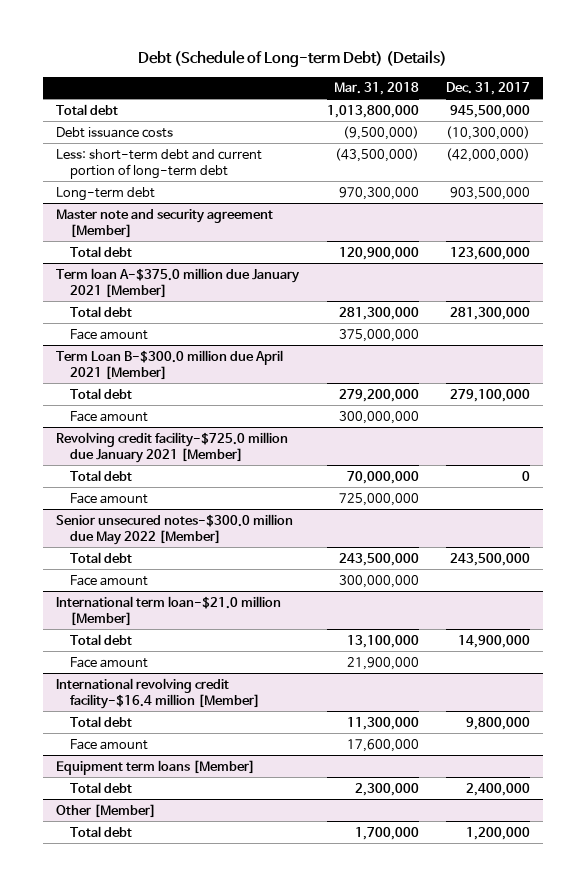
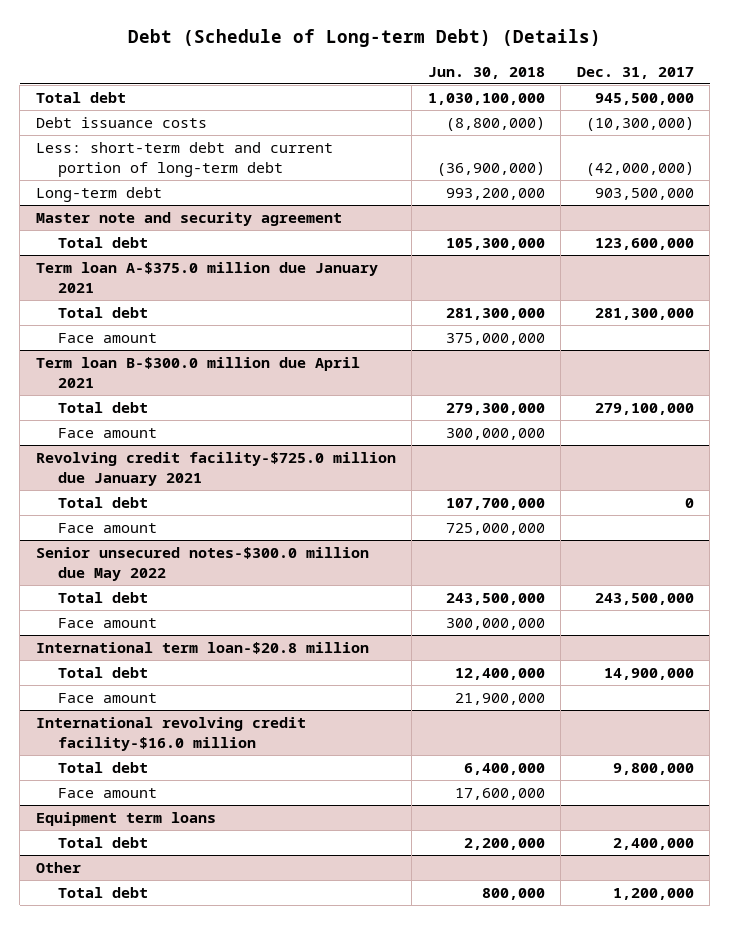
- | Mar. 31, 2018 | Dec. 31, 2017
+ | Jun. 30, 2018 | Dec. 31, 2017
- Master note and security agreement [Member]
+ Master note and security agreement
- Term loan A-$375.0 million due January 2021 [Member]
+ Term loan A-$375.0 million due January 2021
- Term Loan B-$300.0 million due April 2021 [Member]
+ Term loan B-$300.0 million due April 2021
- Revolving credit facility-$725.0 million due January 2021 [Member]
+ Revolving credit facility-$725.0 million due January 2021
- Senior unsecured notes-$300.0 million due May 2022 [Member]
+ Senior unsecured notes-$300.0 million due May 2022
- International term loan-$21.0 million [Member]
+ International term loan-$20.8 million
- International revolving credit facility-$16.4 million [Member]
+ International revolving credit facility-$16.0 million
- Equipment term loans [Member]
+ Equipment term loans
- Other [Member]
+ Other

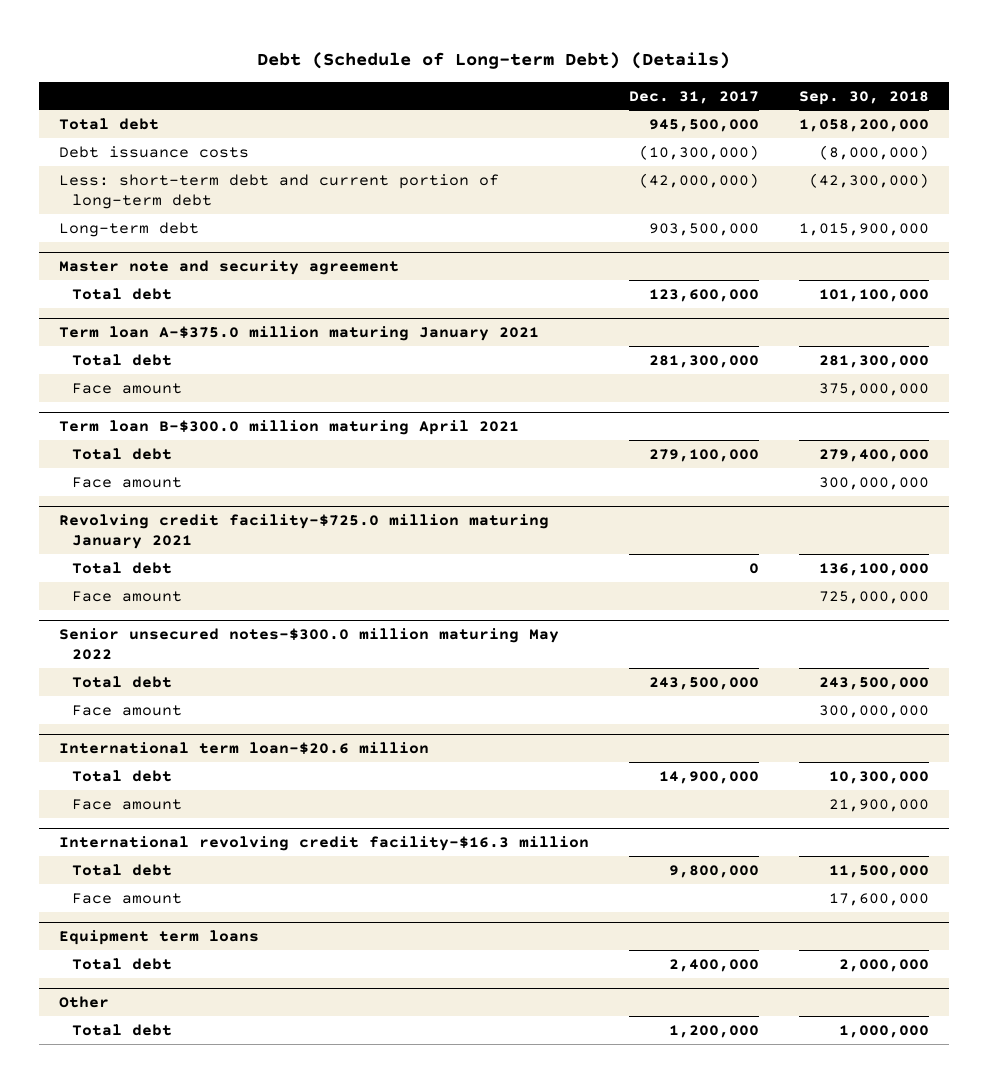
- | Jun. 30, 2018 | Dec. 31, 2017
+ | Dec. 31, 2017 | Sep. 30, 2018
- Term loan A-$375.0 million due January 2021
+ Term loan A-$375.0 million maturing January 2021
- Term loan B-$300.0 million due April 2021
+ Term loan B-$300.0 million maturing April 2021
- Revolving credit facility-$725.0 million due January 2021
+ Revolving credit facility-$725.0 million maturing January 2021
- Senior unsecured notes-$300.0 million due May 2022
+ Senior unsecured notes-$300.0 million maturing May 2022
- International term loan-$20.8 million
+ International term loan-$20.6 million
- International revolving credit facility-$16.0 million
+ International revolving credit facility-$16.3 million

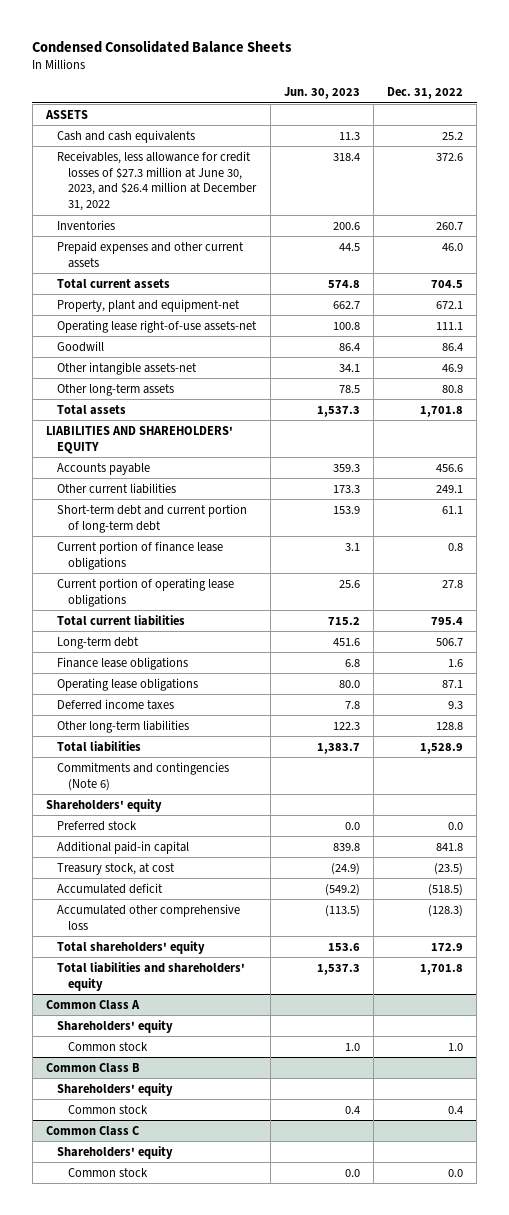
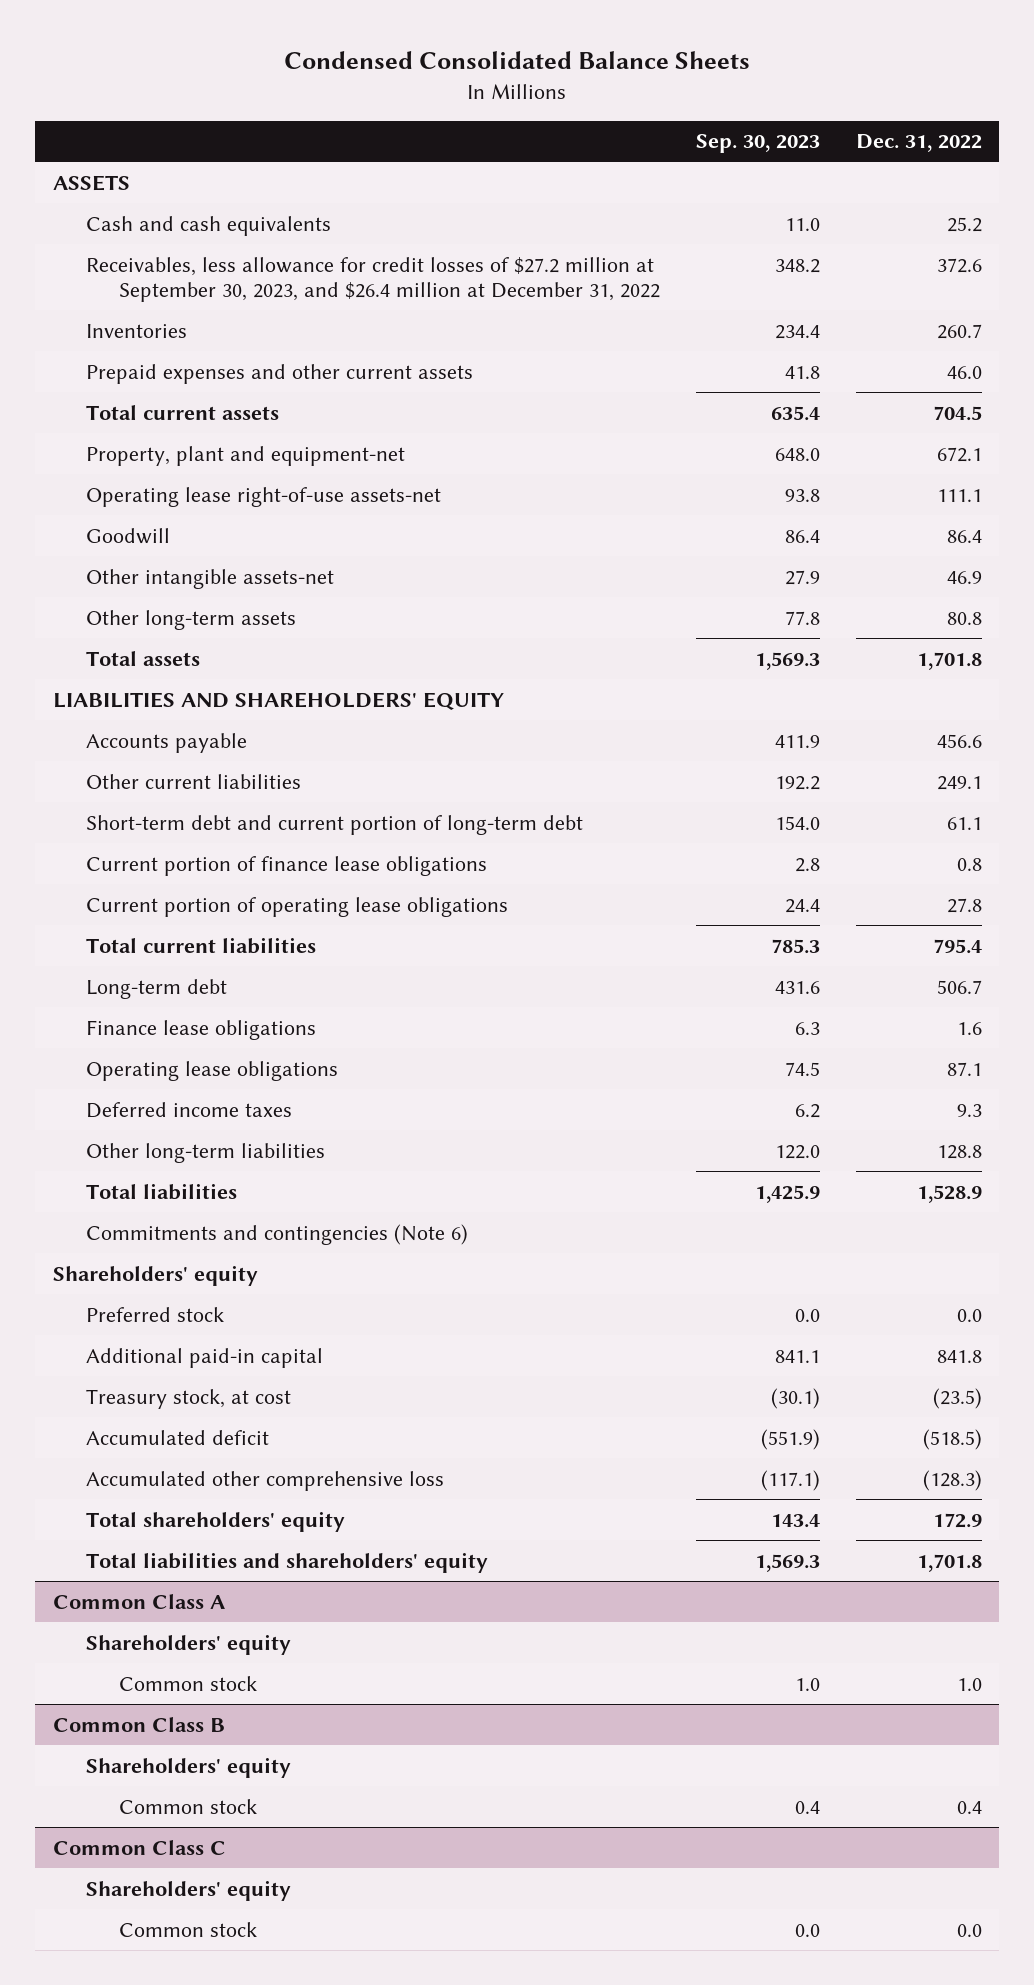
- | Jun. 30, 2023 | Dec. 31, 2022
+ | Sep. 30, 2023 | Dec. 31, 2022
- Receivables, less allowance for credit losses of $27.3 million at June 30, 2023, and $26.4 million at December 31, 2022 | 318.4 | 372.6
+ Receivables, less allowance for credit losses of $27.2 million at September 30, 2023, and $26.4 million at December 31, 2022 | 348.2 | 372.6

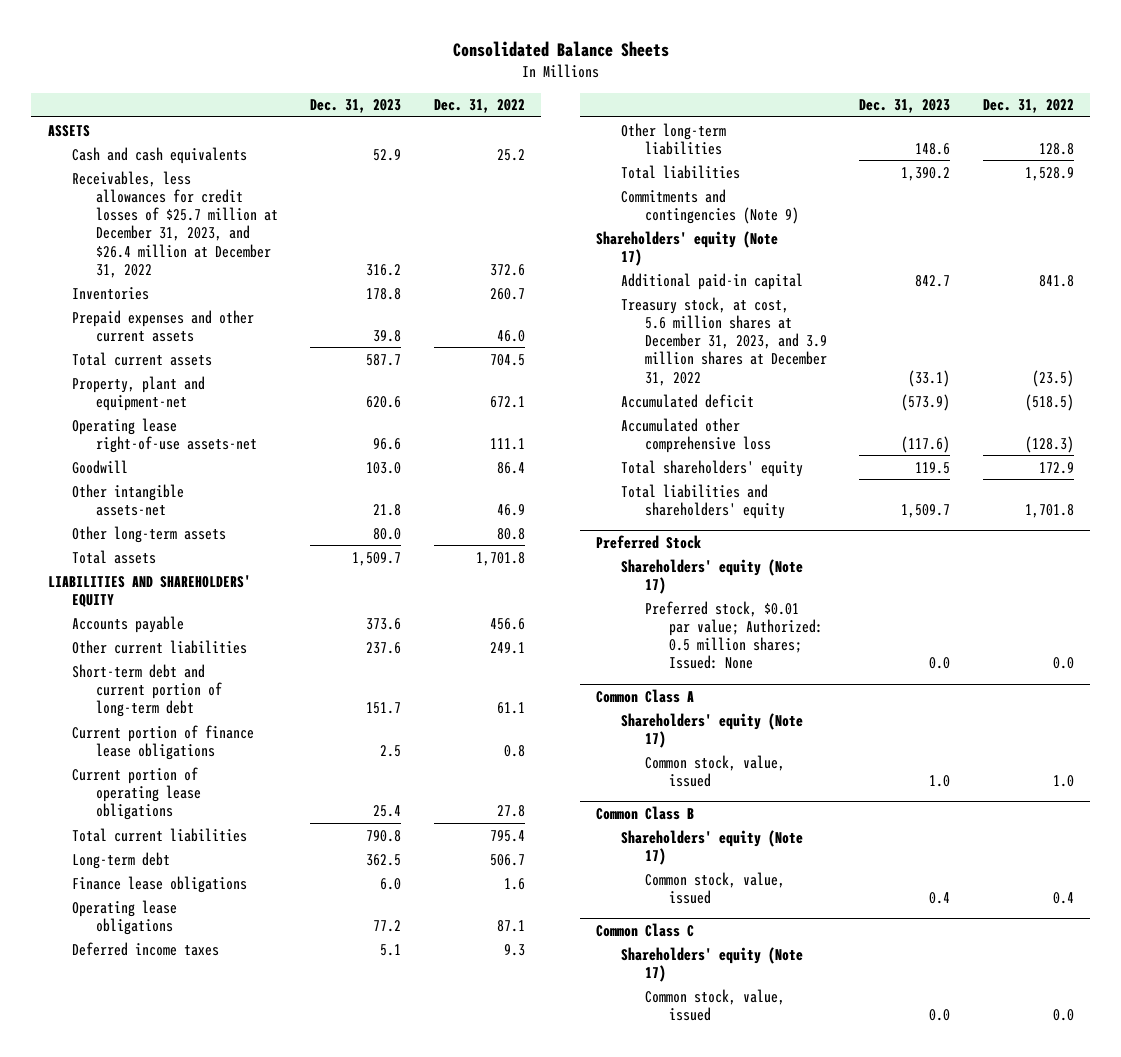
- Condensed Consolidated Balance Sheets
+ Consolidated Balance Sheets
- | Sep. 30, 2023 | Dec. 31, 2022
+ | Dec. 31, 2023 | Dec. 31, 2022
- Receivables, less allowance for credit losses of $27.2 million at September 30, 2023, and $26.4 million at December 31, 2022 | 348.2 | 372.6
+ Receivables, less allowances for credit losses of $25.7 million at December 31, 2023, and $26.4 million at December 31, 2022 | 316.2 | 372.6
- Commitments and contingencies (Note 6)
- Shareholders' equity
- Preferred stock | 0.0 | 0.0
+ Commitments and contingencies (Note 9)
+ Shareholders' equity (Note 17)
- Treasury stock, at cost | (30.1) | (23.5)
+ Treasury stock, at cost, 5.6 million shares at December 31, 2023, and 3.9 million shares at December 31, 2022 | (33.1) | (23.5)
+ Preferred Stock
+ Shareholders' equity (Note 17)
+ Preferred stock, $0.01 par value; Authorized: 0.5 million shares; Issued: None | 0.0 | 0.0
@ Common Class A
- Shareholders' equity
- Common stock | 1.0 | 1.0
+ Shareholders' equity (Note 17)
+ Common stock, value, issued | 1.0 | 1.0
@ Common Class B
- Shareholders' equity
- Common stock | 0.4 | 0.4
+ Shareholders' equity (Note 17)
+ Common stock, value, issued | 0.4 | 0.4
@ Common Class C
- Shareholders' equity
- Common stock | 0.0 | 0.0
+ Shareholders' equity (Note 17)
+ Common stock, value, issued | 0.0 | 0.0

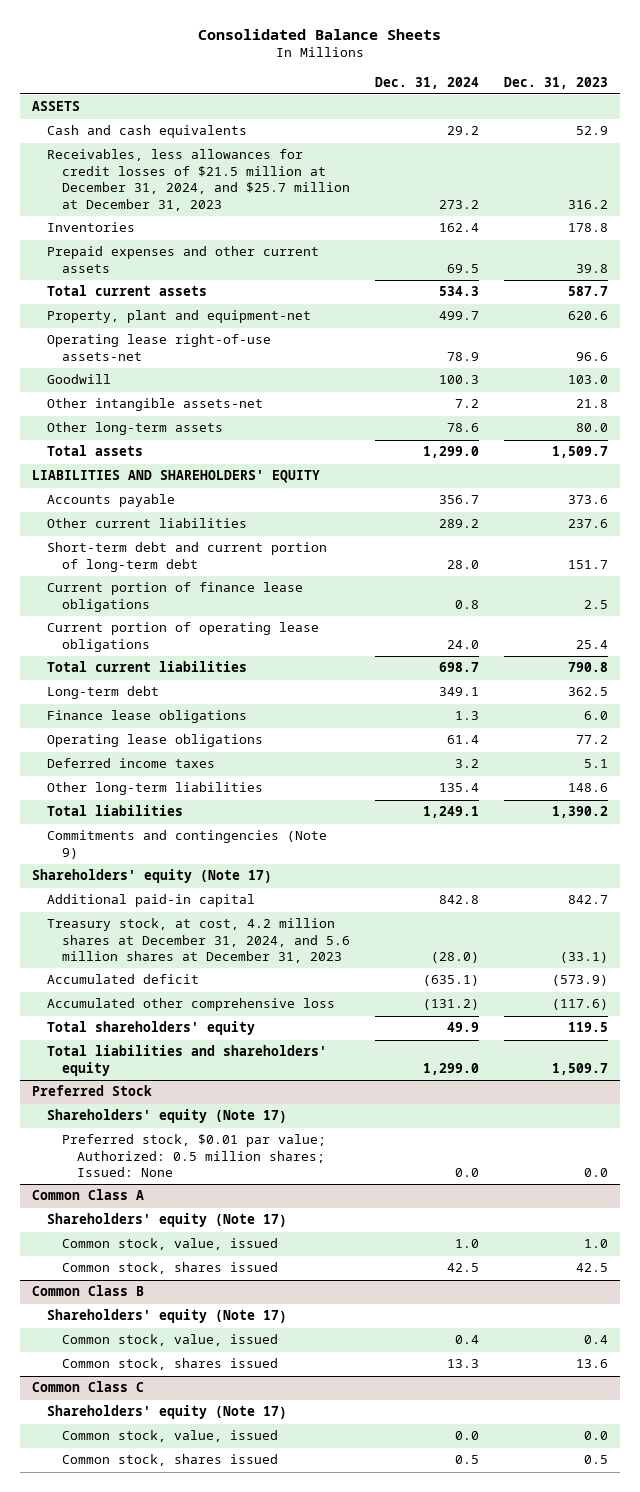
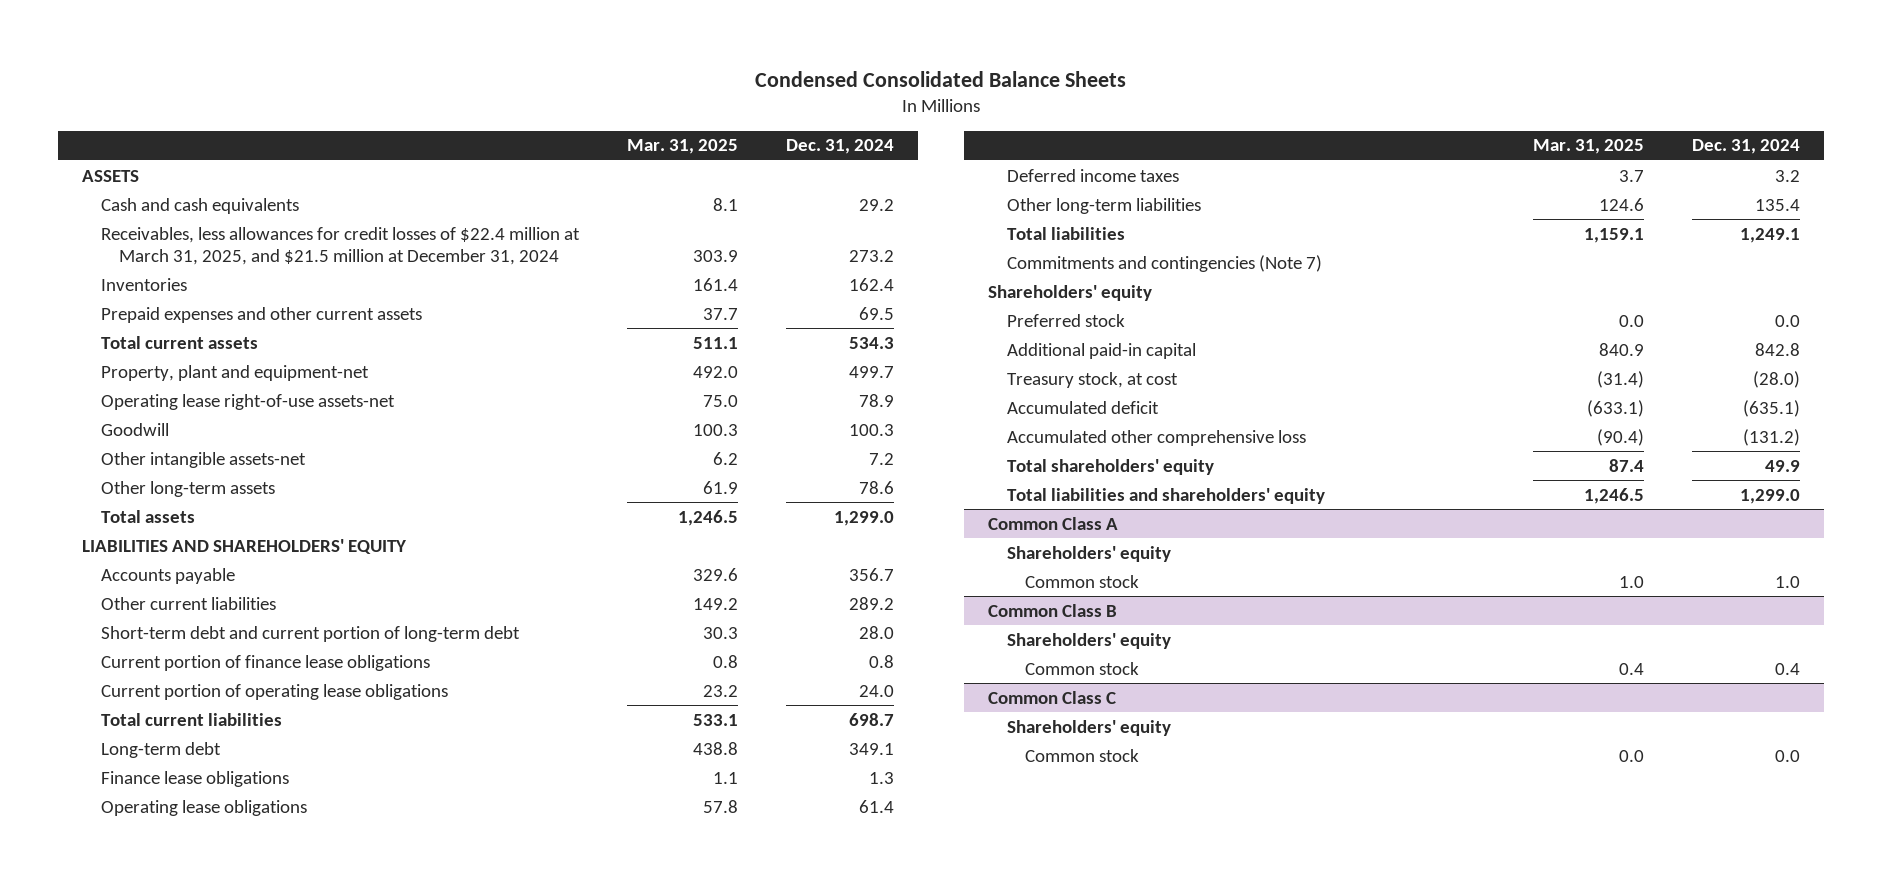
- Consolidated Balance Sheets
+ Condensed Consolidated Balance Sheets
- | Dec. 31, 2024 | Dec. 31, 2023
+ | Mar. 31, 2025 | Dec. 31, 2024
- Receivables, less allowances for credit losses of $21.5 million at December 31, 2024, and $25.7 million at December 31, 2023 | 273.2 | 316.2
+ Receivables, less allowances for credit losses of $22.4 million at March 31, 2025, and $21.5 million at December 31, 2024 | 303.9 | 273.2
- Commitments and contingencies (Note 9)
- Shareholders' equity (Note 17)
+ Commitments and contingencies (Note 7)
+ Shareholders' equity
+ Preferred stock | 0.0 | 0.0
- Treasury stock, at cost, 4.2 million shares at December 31, 2024, and 5.6 million shares at December 31, 2023 | (28.0) | (33.1)
+ Treasury stock, at cost | (31.4) | (28.0)
- Preferred Stock
- Shareholders' equity (Note 17)
- Preferred stock, $0.01 par value; Authorized: 0.5 million shares; Issued: None | 0.0 | 0.0
@ Common Class A
- Shareholders' equity (Note 17)
- Common stock, value, issued | 1.0 | 1.0
- Common stock, shares issued | 42.5 | 42.5
+ Shareholders' equity
+ Common stock | 1.0 | 1.0
@ Common Class B
- Shareholders' equity (Note 17)
- Common stock, value, issued | 0.4 | 0.4
- Common stock, shares issued | 13.3 | 13.6
+ Shareholders' equity
+ Common stock | 0.4 | 0.4
@ Common Class C
- Shareholders' equity (Note 17)
- Common stock, value, issued | 0.0 | 0.0
- Common stock, shares issued | 0.5 | 0.5
+ Shareholders' equity
+ Common stock | 0.0 | 0.0

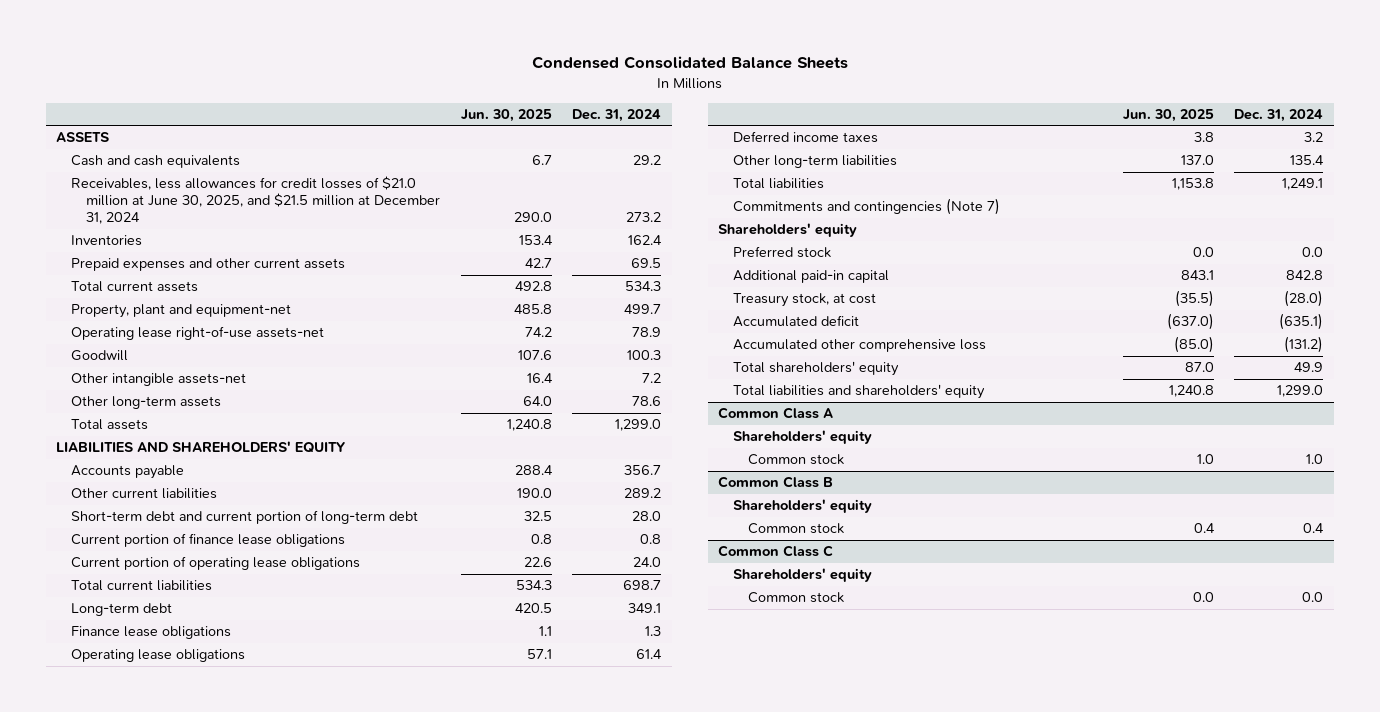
- | Mar. 31, 2025 | Dec. 31, 2024
+ | Jun. 30, 2025 | Dec. 31, 2024
- Receivables, less allowances for credit losses of $22.4 million at March 31, 2025, and $21.5 million at December 31, 2024 | 303.9 | 273.2
+ Receivables, less allowances for credit losses of $21.0 million at June 30, 2025, and $21.5 million at December 31, 2024 | 290.0 | 273.2

